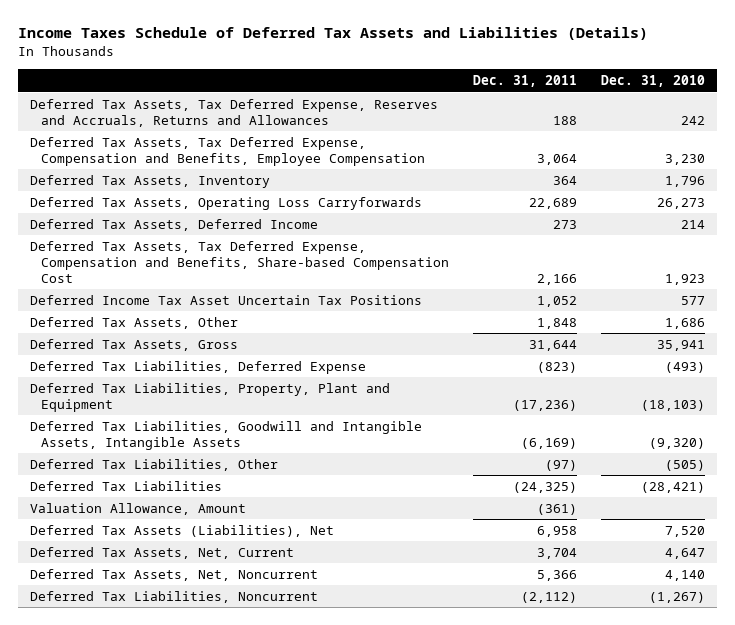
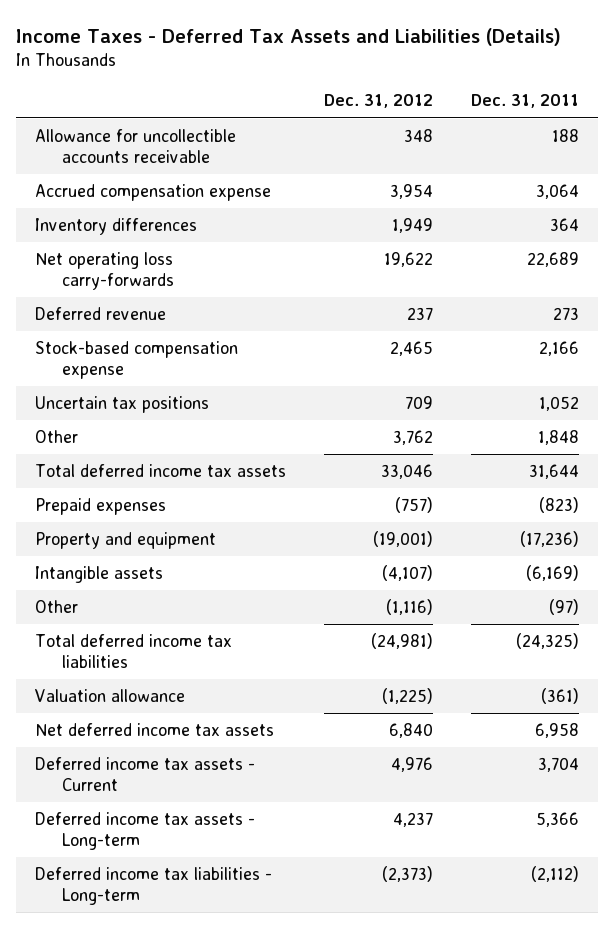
- Income Taxes Schedule of Deferred Tax Assets and Liabilities (Details)
+ Income Taxes - Deferred Tax Assets and Liabilities (Details)
- | Dec. 31, 2011 | Dec. 31, 2010
+ | Dec. 31, 2012 | Dec. 31, 2011
- Deferred Tax Assets, Tax Deferred Expense, Reserves and Accruals, Returns and Allowances | 188 | 242
- Deferred Tax Assets, Tax Deferred Expense, Compensation and Benefits, Employee Compensation | 3,064 | 3,230
- Deferred Tax Assets, Inventory | 364 | 1,796
- Deferred Tax Assets, Operating Loss Carryforwards | 22,689 | 26,273
- Deferred Tax Assets, Deferred Income | 273 | 214
- Deferred Tax Assets, Tax Deferred Expense, Compensation and Benefits, Share-based Compensation Cost | 2,166 | 1,923
- Deferred Income Tax Asset Uncertain Tax Positions | 1,052 | 577
- Deferred Tax Assets, Other | 1,848 | 1,686
- Deferred Tax Assets, Gross | 31,644 | 35,941
- Deferred Tax Liabilities, Deferred Expense | (823) | (493)
- Deferred Tax Liabilities, Property, Plant and Equipment | (17,236) | (18,103)
- Deferred Tax Liabilities, Goodwill and Intangible Assets, Intangible Assets | (6,169) | (9,320)
- Deferred Tax Liabilities, Other | (97) | (505)
- Deferred Tax Liabilities | (24,325) | (28,421)
- Valuation Allowance, Amount | (361) |
- Deferred Tax Assets (Liabilities), Net | 6,958 | 7,520
- Deferred Tax Assets, Net, Current | 3,704 | 4,647
- Deferred Tax Assets, Net, Noncurrent | 5,366 | 4,140
- Deferred Tax Liabilities, Noncurrent | (2,112) | (1,267)
+ Allowance for uncollectible accounts receivable | 348 | 188
+ Accrued compensation expense | 3,954 | 3,064
+ Inventory differences | 1,949 | 364
+ Net operating loss carry-forwards | 19,622 | 22,689
+ Deferred revenue | 237 | 273
+ Stock-based compensation expense | 2,465 | 2,166
+ Uncertain tax positions | 709 | 1,052
+ Other | 3,762 | 1,848
+ Total deferred income tax assets | 33,046 | 31,644
+ Prepaid expenses | (757) | (823)
+ Property and equipment | (19,001) | (17,236)
+ Intangible assets | (4,107) | (6,169)
+ Other | (1,116) | (97)
+ Total deferred income tax liabilities | (24,981) | (24,325)
+ Valuation allowance | (1,225) | (361)
+ Net deferred income tax assets | 6,840 | 6,958
+ Deferred income tax assets - Current | 4,976 | 3,704
+ Deferred income tax assets - Long-term | 4,237 | 5,366
+ Deferred income tax liabilities - Long-term | (2,373) | (2,112)

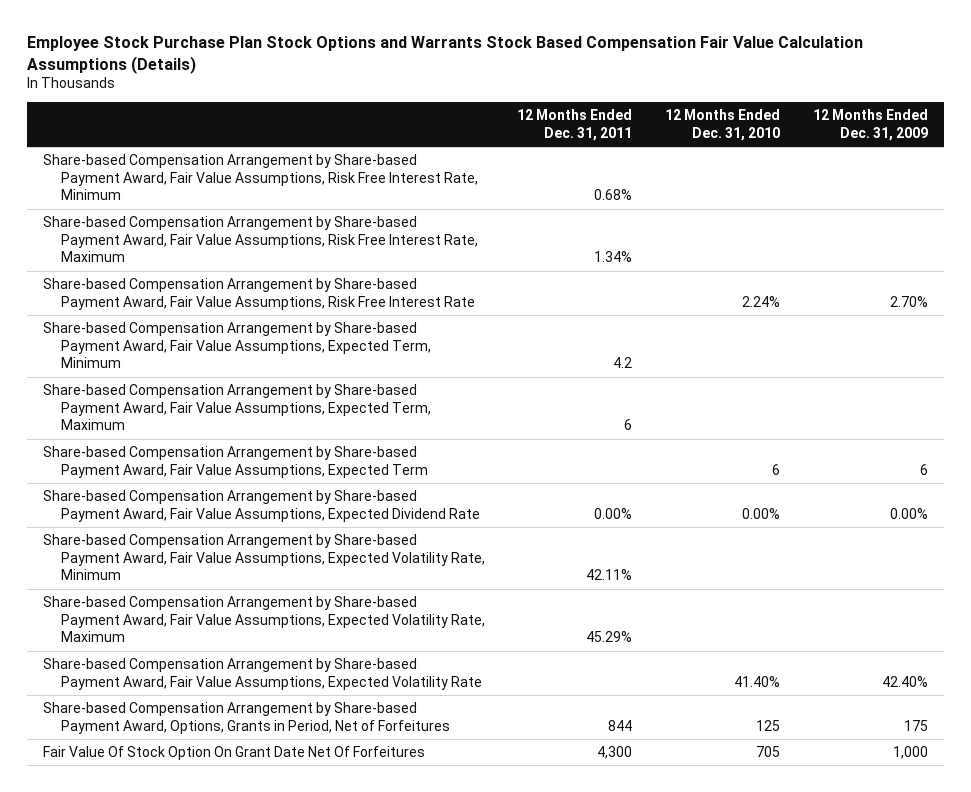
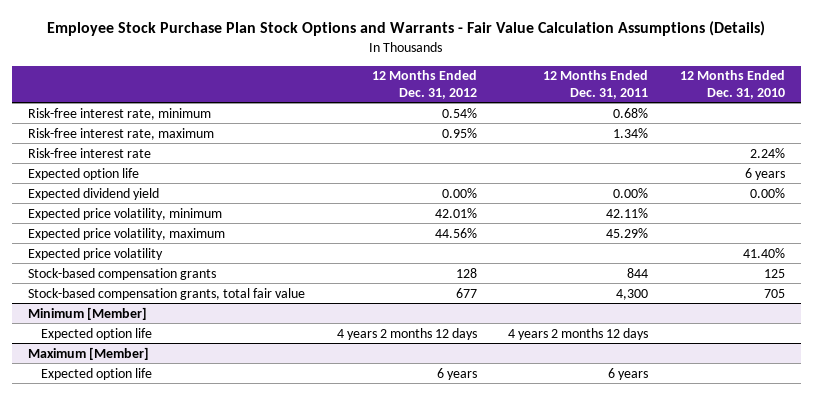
- Employee Stock Purchase Plan Stock Options and Warrants Stock Based Compensation Fair Value Calculation Assumptions (Details)
+ Employee Stock Purchase Plan Stock Options and Warrants - Fair Value Calculation Assumptions (Details)
- | 12 Months Ended Dec. 31, 2011 | 12 Months Ended Dec. 31, 2010 | 12 Months Ended Dec. 31, 2009
+ | 12 Months Ended Dec. 31, 2012 | 12 Months Ended Dec. 31, 2011 | 12 Months Ended Dec. 31, 2010
- Share-based Compensation Arrangement by Share-based Payment Award, Fair Value Assumptions, Risk Free Interest Rate, Minimum | 0.68% | |
- Share-based Compensation Arrangement by Share-based Payment Award, Fair Value Assumptions, Risk Free Interest Rate, Maximum | 1.34% | |
- Share-based Compensation Arrangement by Share-based Payment Award, Fair Value Assumptions, Risk Free Interest Rate | | 2.24% | 2.70%
- Share-based Compensation Arrangement by Share-based Payment Award, Fair Value Assumptions, Expected Term, Minimum | 4.2 | |
- Share-based Compensation Arrangement by Share-based Payment Award, Fair Value Assumptions, Expected Term, Maximum | 6 | |
- Share-based Compensation Arrangement by Share-based Payment Award, Fair Value Assumptions, Expected Term | | 6 | 6
- Share-based Compensation Arrangement by Share-based Payment Award, Fair Value Assumptions, Expected Dividend Rate | 0.00% | 0.00% | 0.00%
- Share-based Compensation Arrangement by Share-based Payment Award, Fair Value Assumptions, Expected Volatility Rate, Minimum | 42.11% | |
- Share-based Compensation Arrangement by Share-based Payment Award, Fair Value Assumptions, Expected Volatility Rate, Maximum | 45.29% | |
- Share-based Compensation Arrangement by Share-based Payment Award, Fair Value Assumptions, Expected Volatility Rate | | 41.40% | 42.40%
- Share-based Compensation Arrangement by Share-based Payment Award, Options, Grants in Period, Net of Forfeitures | 844 | 125 | 175
- Fair Value Of Stock Option On Grant Date Net Of Forfeitures | 4,300 | 705 | 1,000
+ Risk-free interest rate, minimum | 0.54% | 0.68% |
+ Risk-free interest rate, maximum | 0.95% | 1.34% |
+ Risk-free interest rate | | | 2.24%
+ Expected option life | | | 6 years
+ Expected dividend yield | 0.00% | 0.00% | 0.00%
+ Expected price volatility, minimum | 42.01% | 42.11% |
+ Expected price volatility, maximum | 44.56% | 45.29% |
+ Expected price volatility | | | 41.40%
+ Stock-based compensation grants | 128 | 844 | 125
+ Stock-based compensation grants, total fair value | 677 | 4,300 | 705
+ Minimum [Member]
+ Expected option life | 4 years 2 months 12 days | 4 years 2 months 12 days |
+ Maximum [Member]
+ Expected option life | 6 years | 6 years |

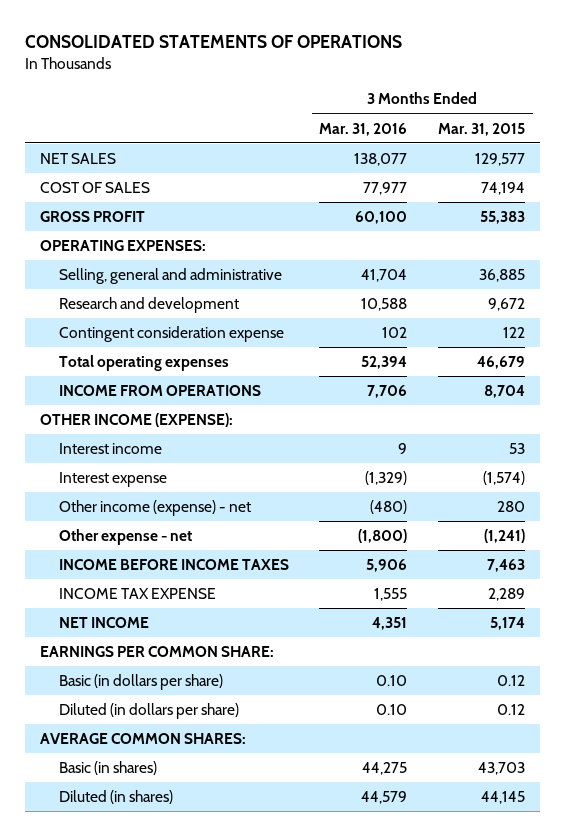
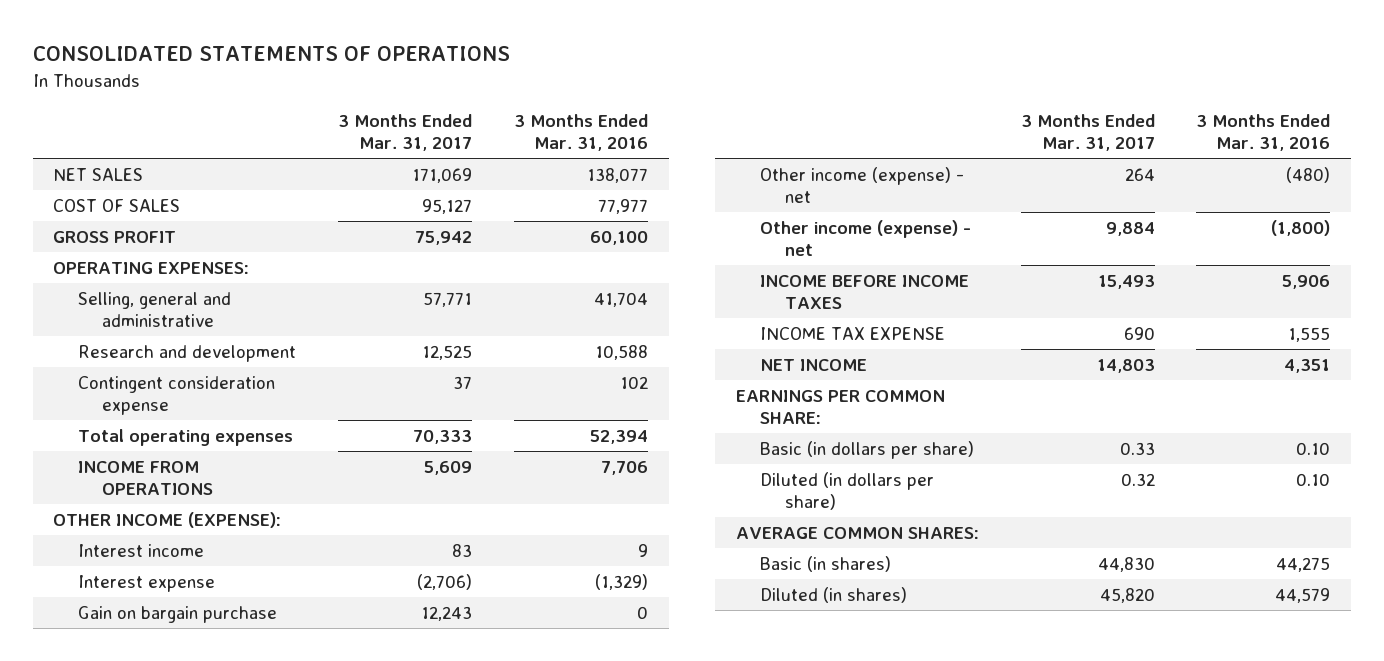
- | 3 Months Ended Mar. 31, 2016 | 3 Months Ended Mar. 31, 2015
+ | 3 Months Ended Mar. 31, 2017 | 3 Months Ended Mar. 31, 2016
+ Gain on bargain purchase | 12,243 | 0
- Other expense - net | (1,800) | (1,241)
+ Other income (expense) - net | 9,884 | (1,800)

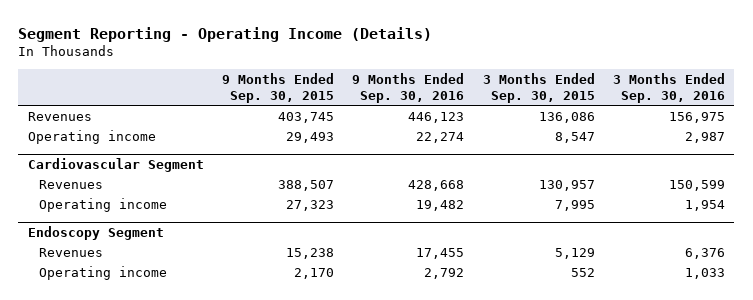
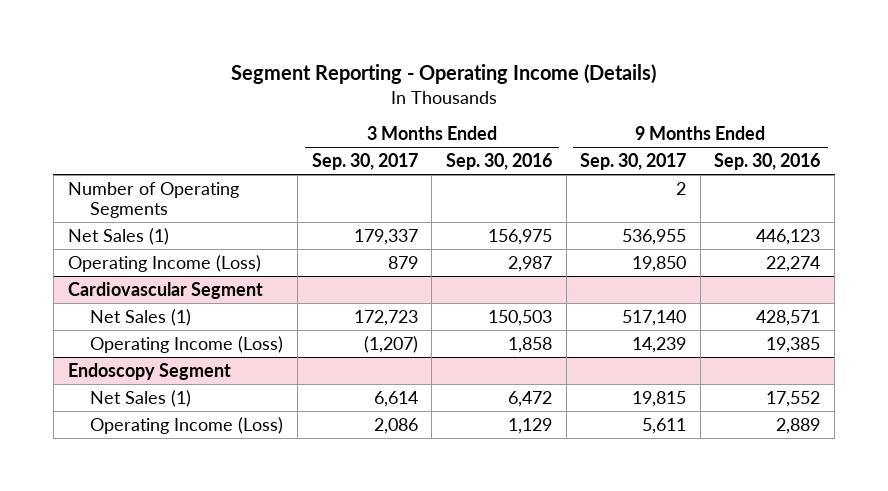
- | 9 Months Ended Sep. 30, 2015 | 9 Months Ended Sep. 30, 2016 | 3 Months Ended Sep. 30, 2015 | 3 Months Ended Sep. 30, 2016
+ | 3 Months Ended Sep. 30, 2017 | 3 Months Ended Sep. 30, 2016 | 9 Months Ended Sep. 30, 2017 | 9 Months Ended Sep. 30, 2016
- Revenues | 403,745 | 446,123 | 136,086 | 156,975
- Operating income | 29,493 | 22,274 | 8,547 | 2,987
+ Number of Operating Segments | | | 2 |
+ Net Sales (1) | 179,337 | 156,975 | 536,955 | 446,123
+ Operating Income (Loss) | 879 | 2,987 | 19,850 | 22,274
@ Cardiovascular Segment
- Revenues | 388,507 | 428,668 | 130,957 | 150,599
- Operating income | 27,323 | 19,482 | 7,995 | 1,954
+ Net Sales (1) | 172,723 | 150,503 | 517,140 | 428,571
+ Operating Income (Loss) | (1,207) | 1,858 | 14,239 | 19,385
@ Endoscopy Segment
- Revenues | 15,238 | 17,455 | 5,129 | 6,376
- Operating income | 2,170 | 2,792 | 552 | 1,033
+ Net Sales (1) | 6,614 | 6,472 | 19,815 | 17,552
+ Operating Income (Loss) | 2,086 | 1,129 | 5,611 | 2,889

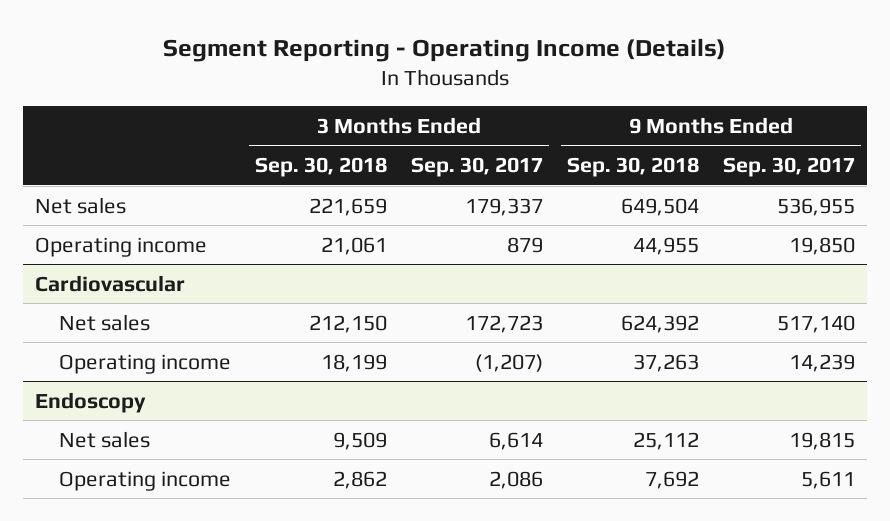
- | 3 Months Ended Sep. 30, 2017 | 3 Months Ended Sep. 30, 2016 | 9 Months Ended Sep. 30, 2017 | 9 Months Ended Sep. 30, 2016
+ | 3 Months Ended Sep. 30, 2018 | 3 Months Ended Sep. 30, 2017 | 9 Months Ended Sep. 30, 2018 | 9 Months Ended Sep. 30, 2017
- Number of Operating Segments | | | 2 |
- Net Sales (1) | 179,337 | 156,975 | 536,955 | 446,123
- Operating Income (Loss) | 879 | 2,987 | 19,850 | 22,274
- Cardiovascular Segment
- Net Sales (1) | 172,723 | 150,503 | 517,140 | 428,571
- Operating Income (Loss) | (1,207) | 1,858 | 14,239 | 19,385
- Endoscopy Segment
- Net Sales (1) | 6,614 | 6,472 | 19,815 | 17,552
- Operating Income (Loss) | 2,086 | 1,129 | 5,611 | 2,889
+ Net sales | 221,659 | 179,337 | 649,504 | 536,955
+ Operating income | 21,061 | 879 | 44,955 | 19,850
+ Cardiovascular
+ Net sales | 212,150 | 172,723 | 624,392 | 517,140
+ Operating income | 18,199 | (1,207) | 37,263 | 14,239
+ Endoscopy
+ Net sales | 9,509 | 6,614 | 25,112 | 19,815
+ Operating income | 2,862 | 2,086 | 7,692 | 5,611

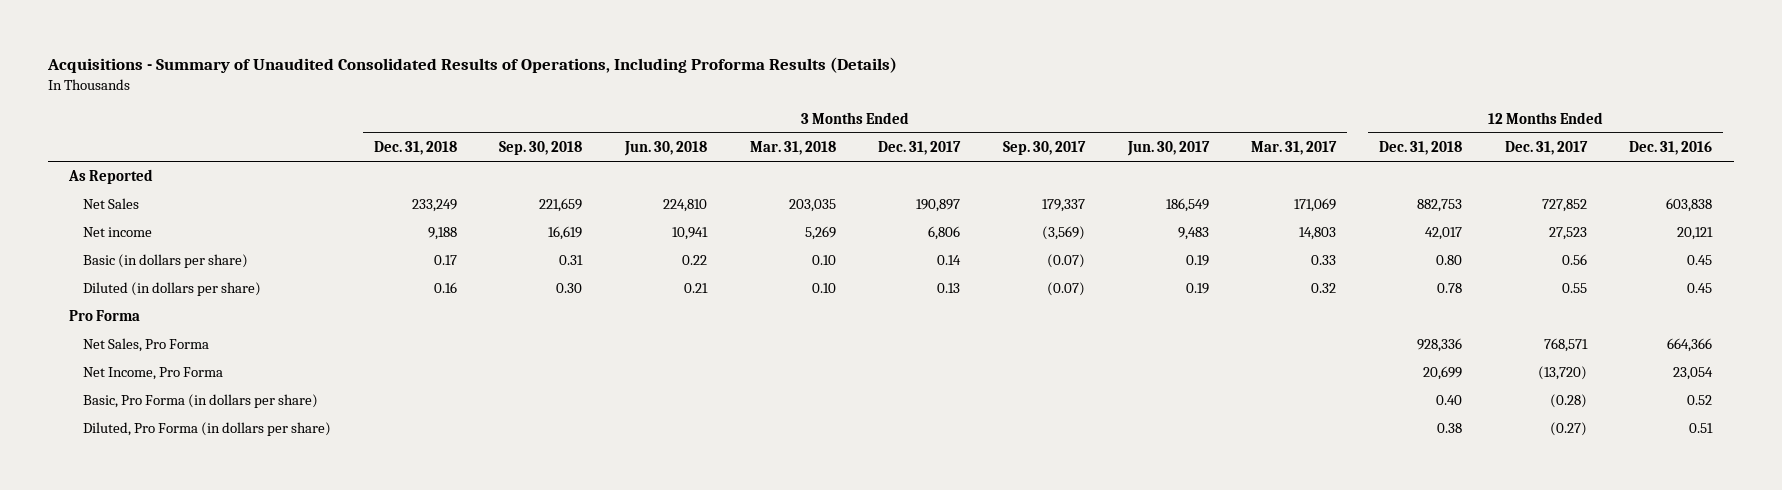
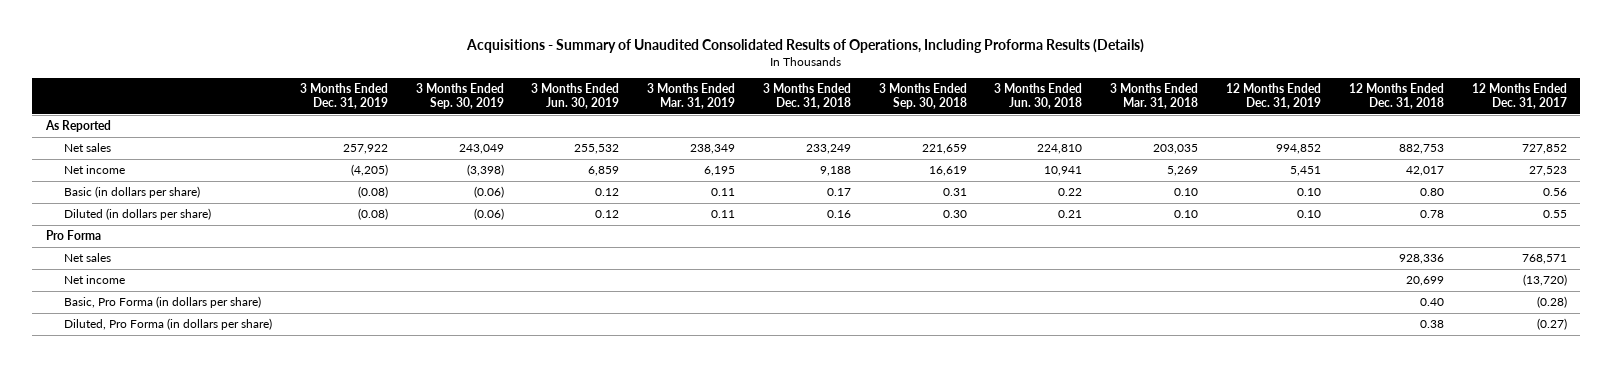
- | 3 Months Ended Dec. 31, 2018 | 3 Months Ended Sep. 30, 2018 | 3 Months Ended Jun. 30, 2018 | 3 Months Ended Mar. 31, 2018 | 3 Months Ended Dec. 31, 2017 | 3 Months Ended Sep. 30, 2017 | 3 Months Ended Jun. 30, 2017 | 3 Months Ended Mar. 31, 2017 | 12 Months Ended Dec. 31, 2018 | 12 Months Ended Dec. 31, 2017 | 12 Months Ended Dec. 31, 2016
+ | 3 Months Ended Dec. 31, 2019 | 3 Months Ended Sep. 30, 2019 | 3 Months Ended Jun. 30, 2019 | 3 Months Ended Mar. 31, 2019 | 3 Months Ended Dec. 31, 2018 | 3 Months Ended Sep. 30, 2018 | 3 Months Ended Jun. 30, 2018 | 3 Months Ended Mar. 31, 2018 | 12 Months Ended Dec. 31, 2019 | 12 Months Ended Dec. 31, 2018 | 12 Months Ended Dec. 31, 2017
- Net Sales | 233,249 | 221,659 | 224,810 | 203,035 | 190,897 | 179,337 | 186,549 | 171,069 | 882,753 | 727,852 | 603,838
+ Net sales | 257,922 | 243,049 | 255,532 | 238,349 | 233,249 | 221,659 | 224,810 | 203,035 | 994,852 | 882,753 | 727,852
- Net Sales, Pro Forma | | | | | | | | | 928,336 | 768,571 | 664,366
- Net Income, Pro Forma | | | | | | | | | 20,699 | (13,720) | 23,054
+ Net sales | | | | | | | | | | 928,336 | 768,571
+ Net income | | | | | | | | | | 20,699 | (13,720)

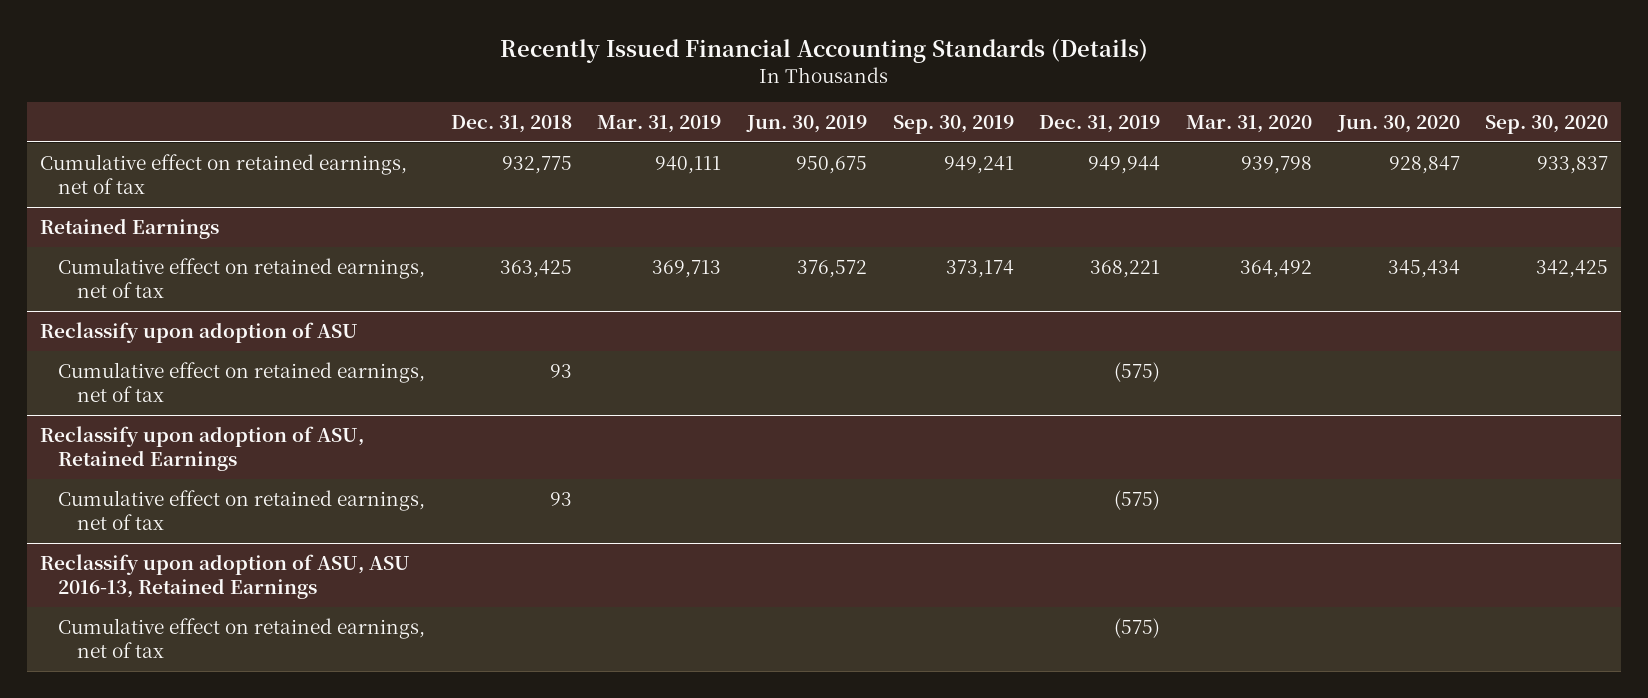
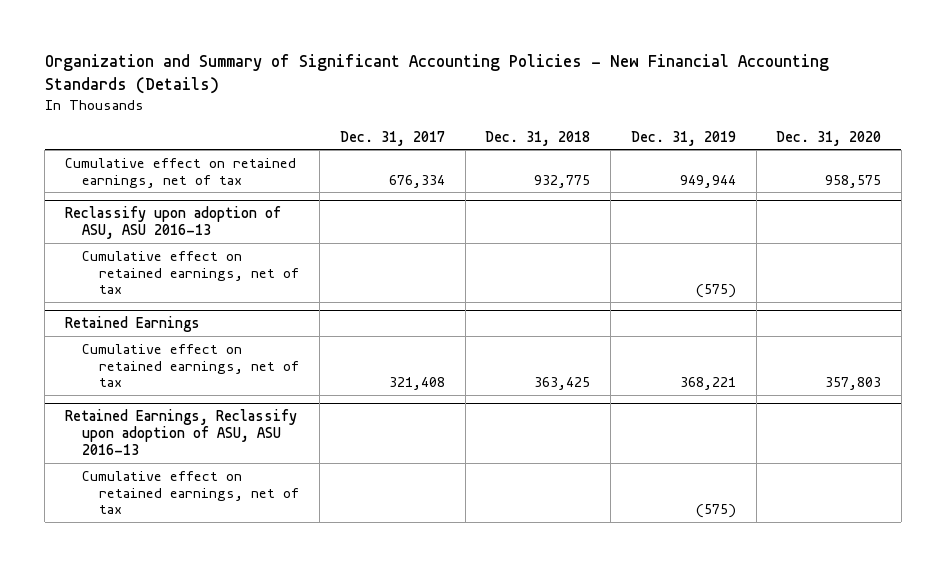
- Recently Issued Financial Accounting Standards (Details)
+ Organization and Summary of Significant Accounting Policies - New Financial Accounting Standards (Details)
- | Dec. 31, 2018 | Mar. 31, 2019 | Jun. 30, 2019 | Sep. 30, 2019 | Dec. 31, 2019 | Mar. 31, 2020 | Jun. 30, 2020 | Sep. 30, 2020
+ | Dec. 31, 2017 | Dec. 31, 2018 | Dec. 31, 2019 | Dec. 31, 2020
+ Reclassify upon adoption of ASU, ASU 2016-13
+ Cumulative effect on retained earnings, net of tax | | | (575) |
- Reclassify upon adoption of ASU
- Cumulative effect on retained earnings, net of tax | 93 | | | | (575) | | |
- Reclassify upon adoption of ASU, Retained Earnings
- Cumulative effect on retained earnings, net of tax | 93 | | | | (575) | | |
- Reclassify upon adoption of ASU, ASU 2016-13, Retained Earnings
+ Retained Earnings, Reclassify upon adoption of ASU, ASU 2016-13

